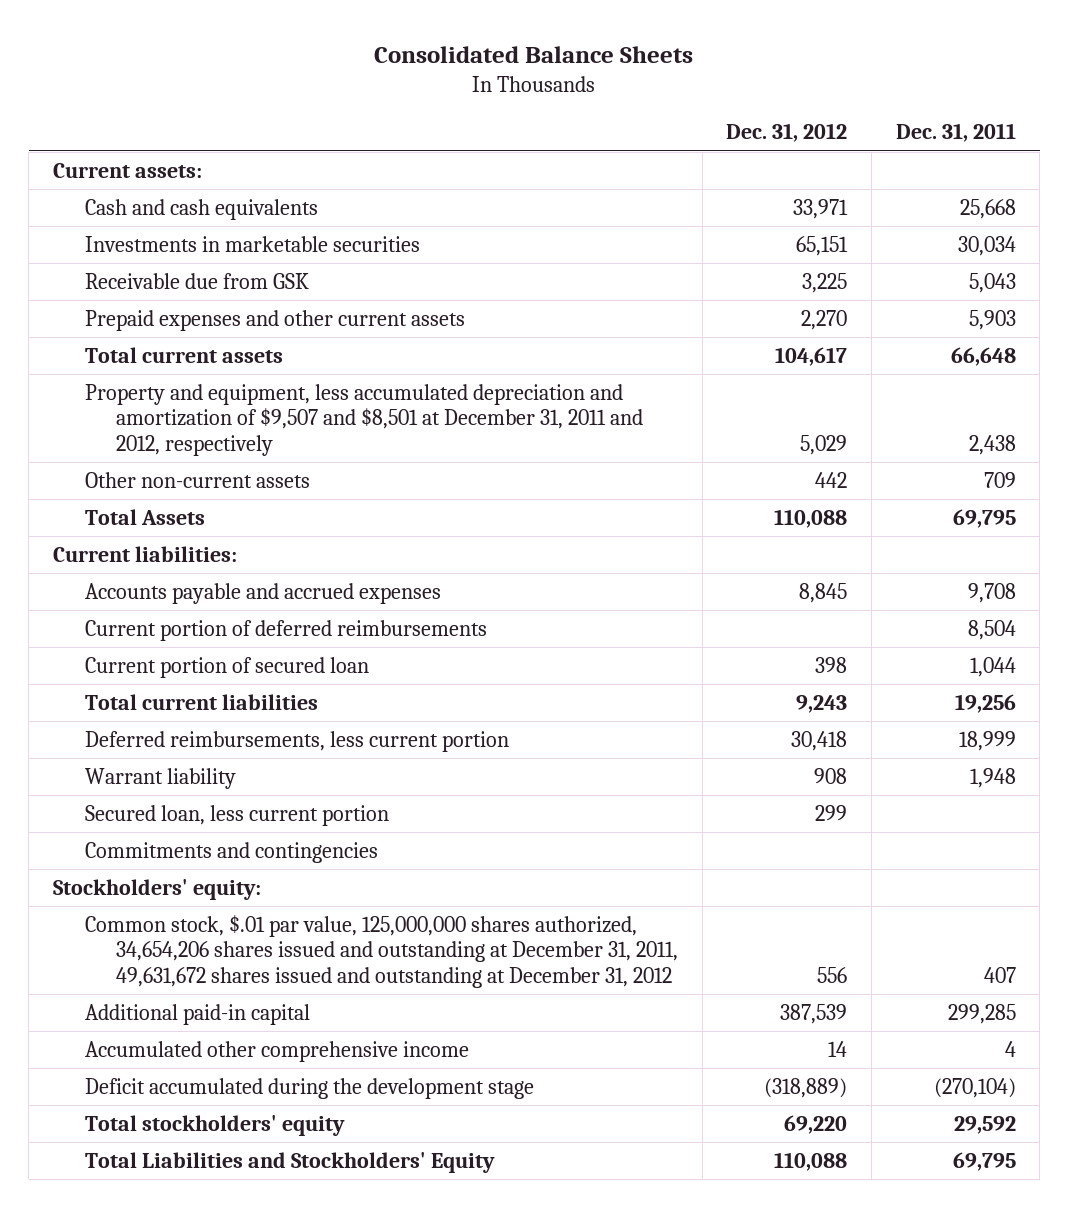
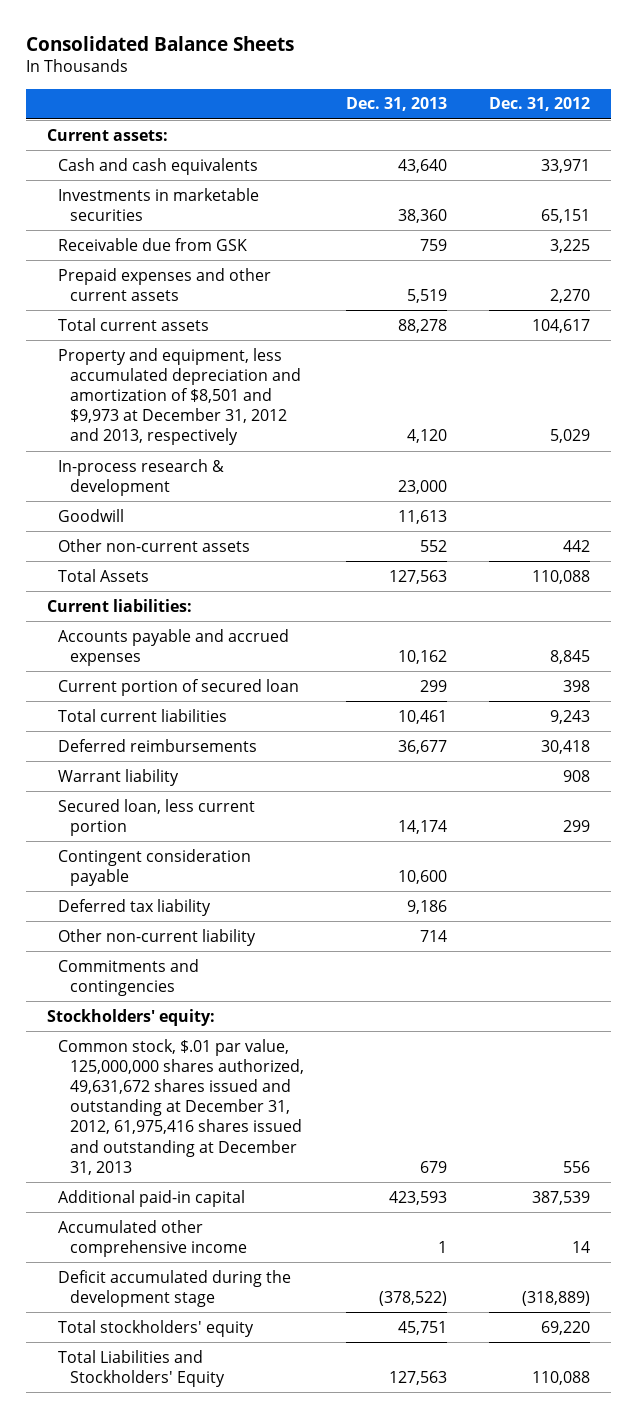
- | Dec. 31, 2012 | Dec. 31, 2011
+ | Dec. 31, 2013 | Dec. 31, 2012
- Property and equipment, less accumulated depreciation and amortization of $9,507 and $8,501 at December 31, 2011 and 2012, respectively | 5,029 | 2,438
+ Property and equipment, less accumulated depreciation and amortization of $8,501 and $9,973 at December 31, 2012 and 2013, respectively | 4,120 | 5,029
+ In-process research & development | 23,000 |
+ Goodwill | 11,613 |
- Current portion of deferred reimbursements | | 8,504
- Deferred reimbursements, less current portion | 30,418 | 18,999
+ Deferred reimbursements | 36,677 | 30,418
+ Contingent consideration payable | 10,600 |
+ Deferred tax liability | 9,186 |
+ Other non-current liability | 714 |
- Common stock, $.01 par value, 125,000,000 shares authorized, 34,654,206 shares issued and outstanding at December 31, 2011, 49,631,672 shares issued and outstanding at December 31, 2012 | 556 | 407
+ Common stock, $.01 par value, 125,000,000 shares authorized, 49,631,672 shares issued and outstanding at December 31, 2012, 61,975,416 shares issued and outstanding at December 31, 2013 | 679 | 556

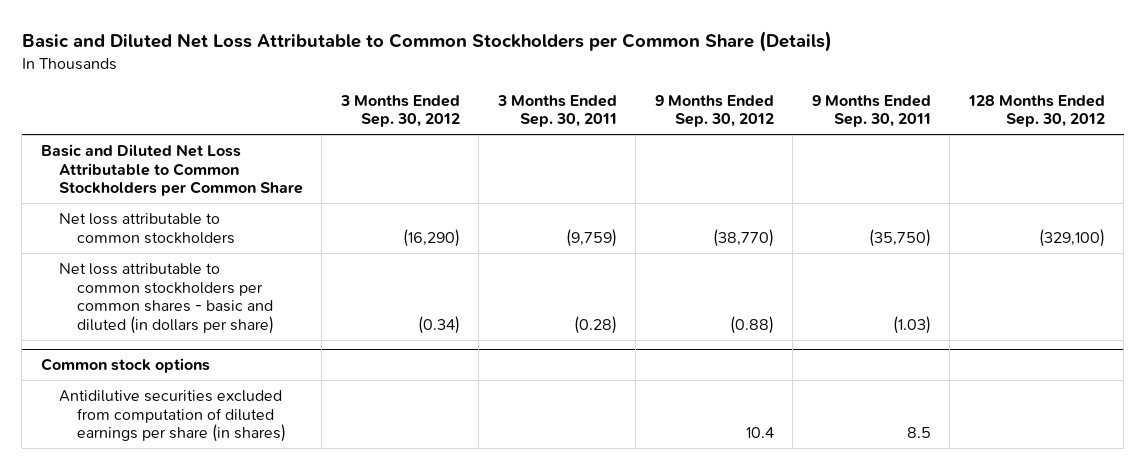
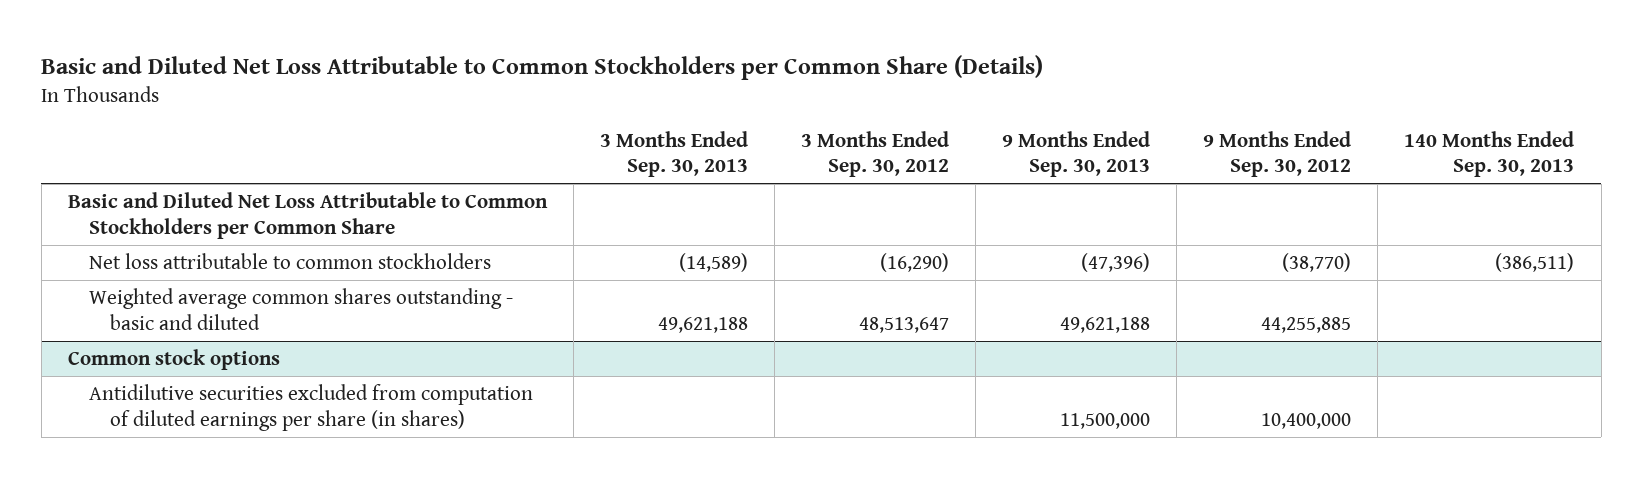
- | 3 Months Ended Sep. 30, 2012 | 3 Months Ended Sep. 30, 2011 | 9 Months Ended Sep. 30, 2012 | 9 Months Ended Sep. 30, 2011 | 128 Months Ended Sep. 30, 2012
+ | 3 Months Ended Sep. 30, 2013 | 3 Months Ended Sep. 30, 2012 | 9 Months Ended Sep. 30, 2013 | 9 Months Ended Sep. 30, 2012 | 140 Months Ended Sep. 30, 2013
- Net loss attributable to common stockholders per common shares - basic and diluted (in dollars per share) | (0.34) | (0.28) | (0.88) | (1.03) |
+ Weighted average common shares outstanding - basic and diluted | 49,621,188 | 48,513,647 | 49,621,188 | 44,255,885 |
@ Common stock options
- Antidilutive securities excluded from computation of diluted earnings per share (in shares) | | | 10.4 | 8.5 |
+ Antidilutive securities excluded from computation of diluted earnings per share (in shares) | | | 11,500,000 | 10,400,000 |

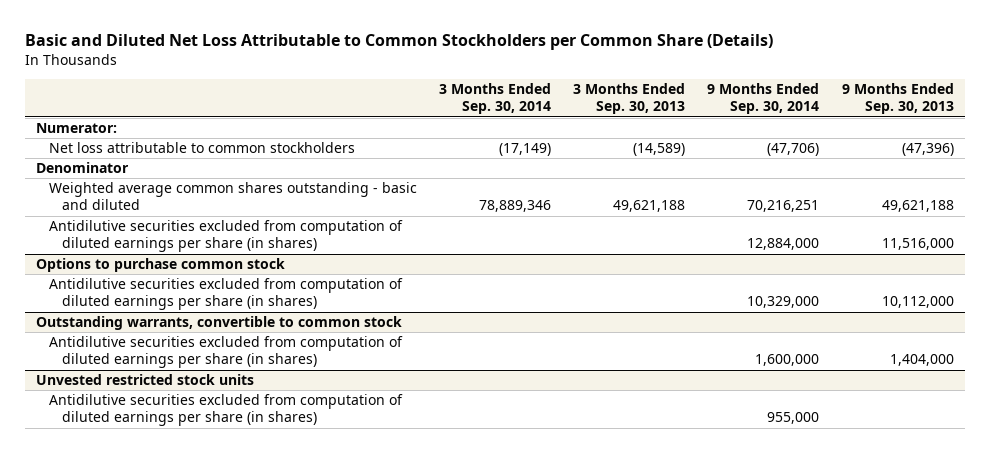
- | 3 Months Ended Sep. 30, 2013 | 3 Months Ended Sep. 30, 2012 | 9 Months Ended Sep. 30, 2013 | 9 Months Ended Sep. 30, 2012 | 140 Months Ended Sep. 30, 2013
+ | 3 Months Ended Sep. 30, 2014 | 3 Months Ended Sep. 30, 2013 | 9 Months Ended Sep. 30, 2014 | 9 Months Ended Sep. 30, 2013
- Basic and Diluted Net Loss Attributable to Common Stockholders per Common Share
+ Numerator:
+ Denominator
- Common stock options
- Antidilutive securities excluded from computation of diluted earnings per share (in shares) | | | 11,500,000 | 10,400,000 |
+ Antidilutive securities excluded from computation of diluted earnings per share (in shares) | | | 12,884,000 | 11,516,000
+ Options to purchase common stock
+ Antidilutive securities excluded from computation of diluted earnings per share (in shares) | | | 10,329,000 | 10,112,000
+ Outstanding warrants, convertible to common stock
+ Antidilutive securities excluded from computation of diluted earnings per share (in shares) | | | 1,600,000 | 1,404,000
+ Unvested restricted stock units
+ Antidilutive securities excluded from computation of diluted earnings per share (in shares) | | | 955,000 |

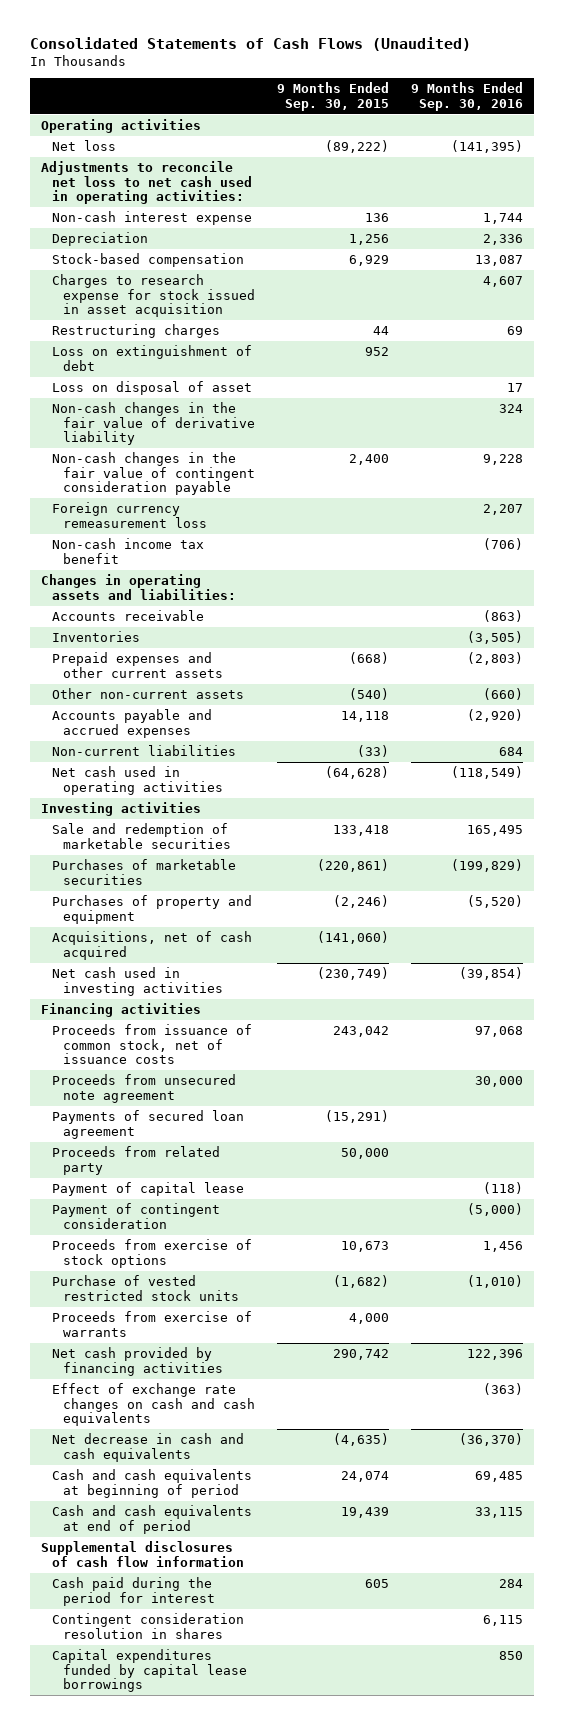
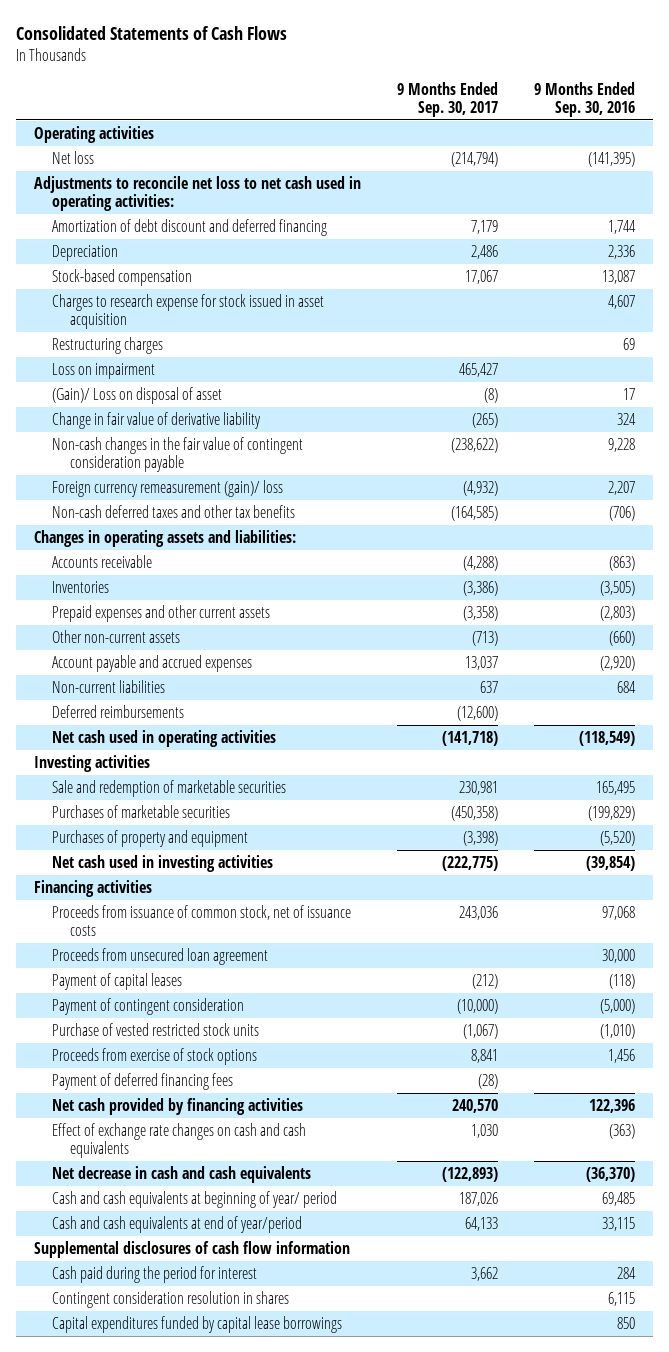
- Consolidated Statements of Cash Flows (Unaudited)
+ Consolidated Statements of Cash Flows
- | 9 Months Ended Sep. 30, 2015 | 9 Months Ended Sep. 30, 2016
+ | 9 Months Ended Sep. 30, 2017 | 9 Months Ended Sep. 30, 2016
- Non-cash interest expense | 136 | 1,744
+ Amortization of debt discount and deferred financing | 7,179 | 1,744
- Loss on extinguishment of debt | 952 |
- Loss on disposal of asset | | 17
- Non-cash changes in the fair value of derivative liability | | 324
+ Loss on impairment | 465,427 |
+ (Gain)/ Loss on disposal of asset | (8) | 17
+ Change in fair value of derivative liability | (265) | 324
- Foreign currency remeasurement loss | | 2,207
- Non-cash income tax benefit | | (706)
+ Foreign currency remeasurement (gain)/ loss | (4,932) | 2,207
+ Non-cash deferred taxes and other tax benefits | (164,585) | (706)
- Accounts payable and accrued expenses | 14,118 | (2,920)
+ Account payable and accrued expenses | 13,037 | (2,920)
+ Deferred reimbursements | (12,600) |
- Acquisitions, net of cash acquired | (141,060) |
- Proceeds from unsecured note agreement | | 30,000
- Payments of secured loan agreement | (15,291) |
- Proceeds from related party | 50,000 |
- Payment of capital lease | | (118)
+ Proceeds from unsecured loan agreement | | 30,000
+ Payment of capital leases | (212) | (118)
- Proceeds from exercise of warrants | 4,000 |
moved down: Proceeds from exercise of stock options | 8,841 | 1,456
+ Payment of deferred financing fees | (28) |
- Cash and cash equivalents at beginning of period | 24,074 | 69,485
- Cash and cash equivalents at end of period | 19,439 | 33,115
+ Cash and cash equivalents at beginning of year/ period | 187,026 | 69,485
+ Cash and cash equivalents at end of year/period | 64,133 | 33,115

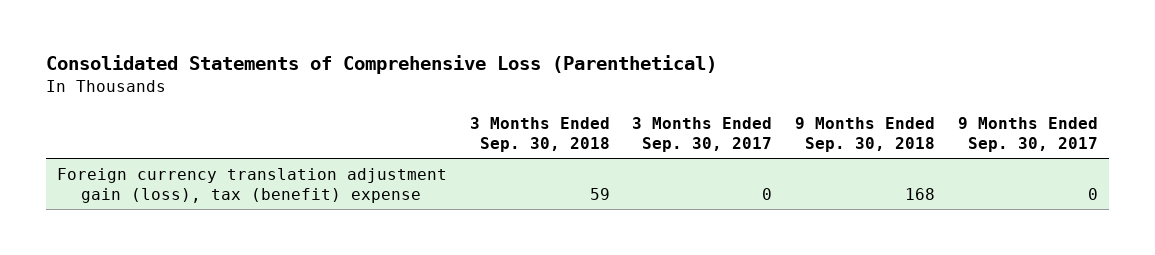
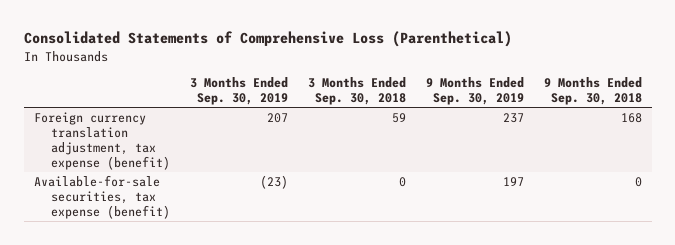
- | 3 Months Ended Sep. 30, 2018 | 3 Months Ended Sep. 30, 2017 | 9 Months Ended Sep. 30, 2018 | 9 Months Ended Sep. 30, 2017
+ | 3 Months Ended Sep. 30, 2019 | 3 Months Ended Sep. 30, 2018 | 9 Months Ended Sep. 30, 2019 | 9 Months Ended Sep. 30, 2018
- Foreign currency translation adjustment gain (loss), tax (benefit) expense | 59 | 0 | 168 | 0
+ Foreign currency translation adjustment, tax expense (benefit) | 207 | 59 | 237 | 168
+ Available-for-sale securities, tax expense (benefit) | (23) | 0 | 197 | 0

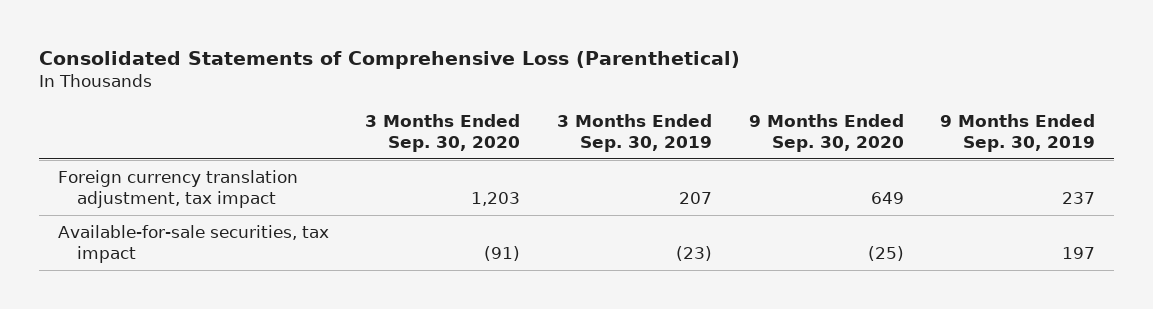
- | 3 Months Ended Sep. 30, 2019 | 3 Months Ended Sep. 30, 2018 | 9 Months Ended Sep. 30, 2019 | 9 Months Ended Sep. 30, 2018
+ | 3 Months Ended Sep. 30, 2020 | 3 Months Ended Sep. 30, 2019 | 9 Months Ended Sep. 30, 2020 | 9 Months Ended Sep. 30, 2019
- Foreign currency translation adjustment, tax expense (benefit) | 207 | 59 | 237 | 168
- Available-for-sale securities, tax expense (benefit) | (23) | 0 | 197 | 0
+ Foreign currency translation adjustment, tax impact | 1,203 | 207 | 649 | 237
+ Available-for-sale securities, tax impact | (91) | (23) | (25) | 197

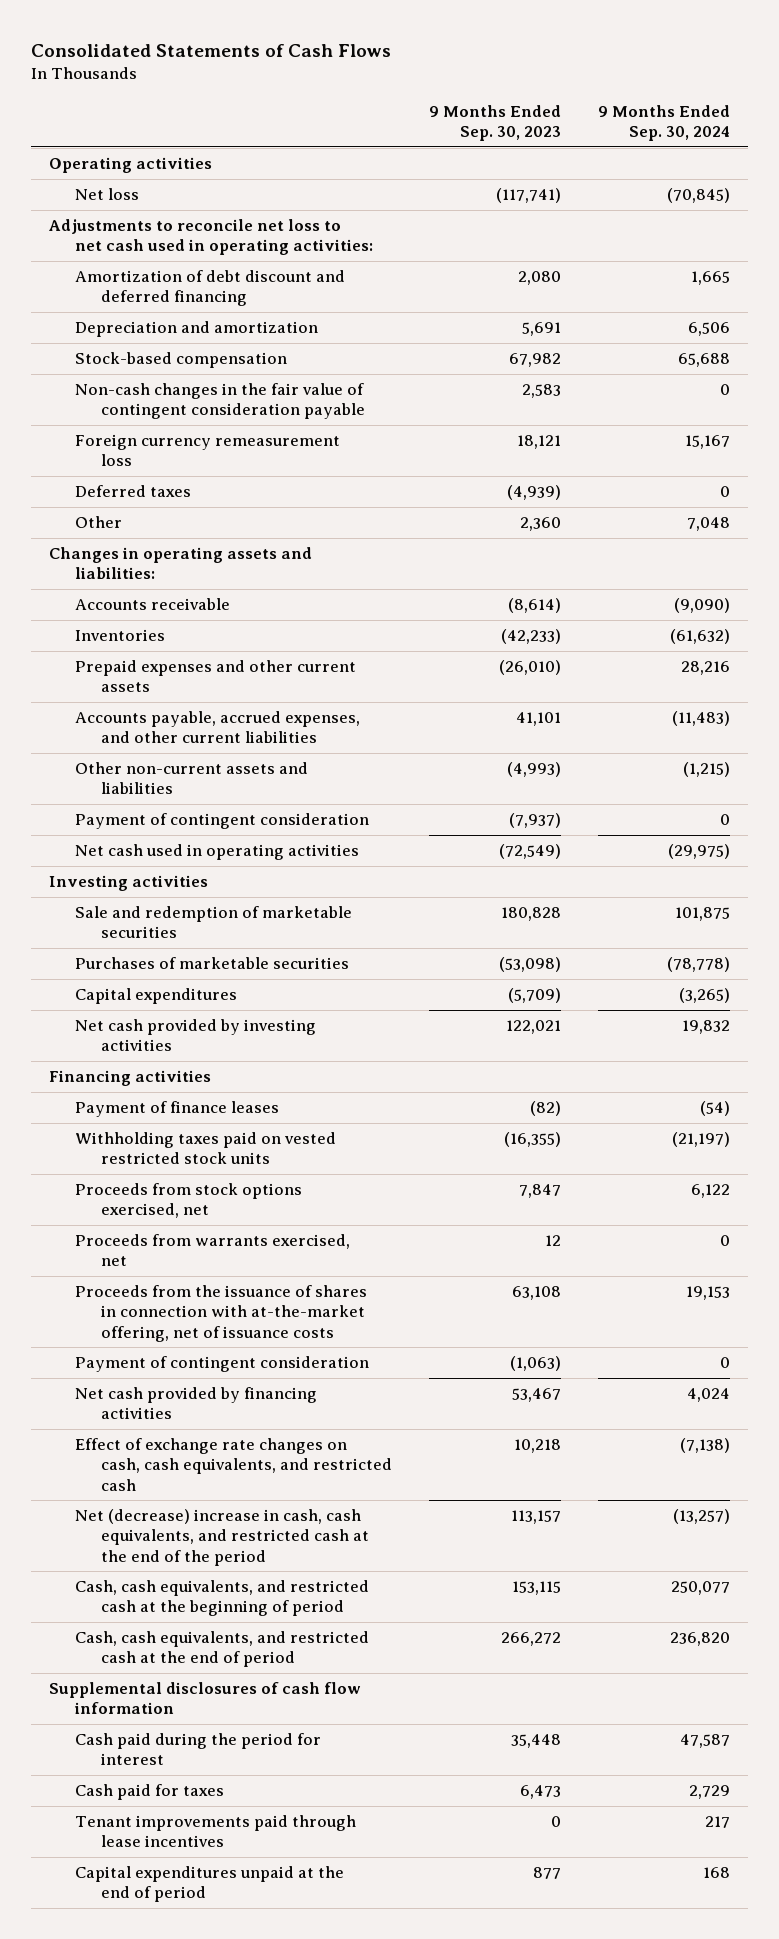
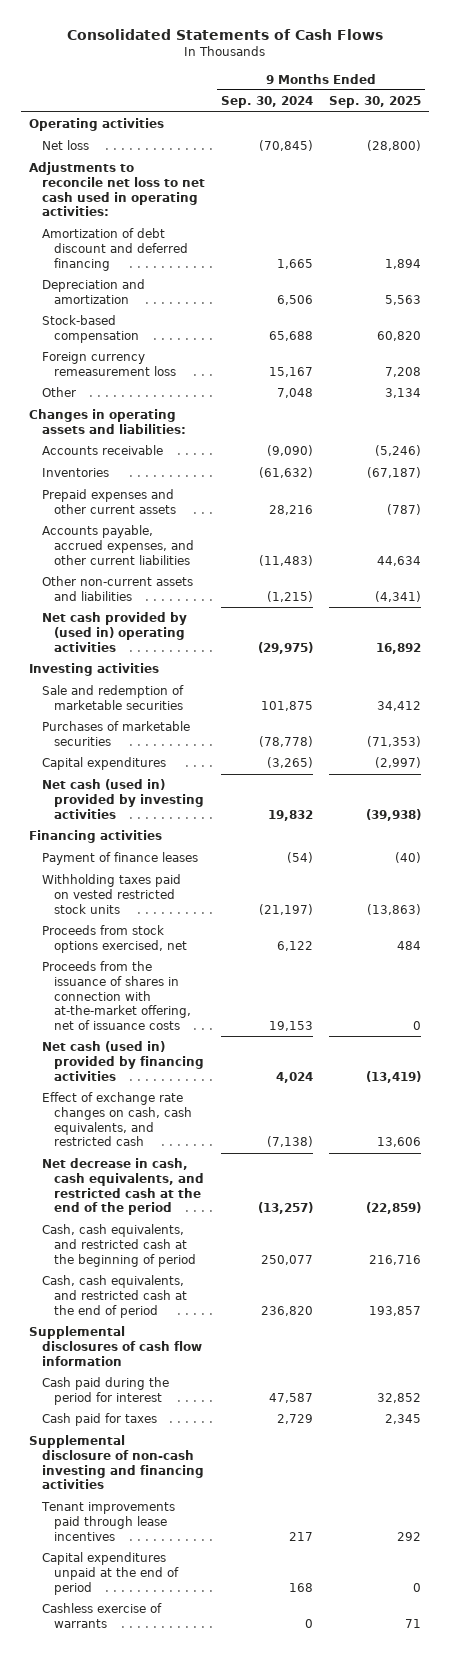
- | 9 Months Ended Sep. 30, 2023 | 9 Months Ended Sep. 30, 2024
+ | 9 Months Ended Sep. 30, 2024 | 9 Months Ended Sep. 30, 2025
- Non-cash changes in the fair value of contingent consideration payable | 2,583 | 0
- Deferred taxes | (4,939) | 0
- Payment of contingent consideration | (7,937) | 0
- Net cash used in operating activities | (72,549) | (29,975)
+ Net cash provided by (used in) operating activities | (29,975) | 16,892
- Net cash provided by investing activities | 122,021 | 19,832
+ Net cash (used in) provided by investing activities | 19,832 | (39,938)
- Proceeds from warrants exercised, net | 12 | 0
- Payment of contingent consideration | (1,063) | 0
- Net cash provided by financing activities | 53,467 | 4,024
+ Net cash (used in) provided by financing activities | 4,024 | (13,419)
- Net (decrease) increase in cash, cash equivalents, and restricted cash at the end of the period | 113,157 | (13,257)
+ Net decrease in cash, cash equivalents, and restricted cash at the end of the period | (13,257) | (22,859)
+ Supplemental disclosure of non-cash investing and financing activities
+ Cashless exercise of warrants | 0 | 71

